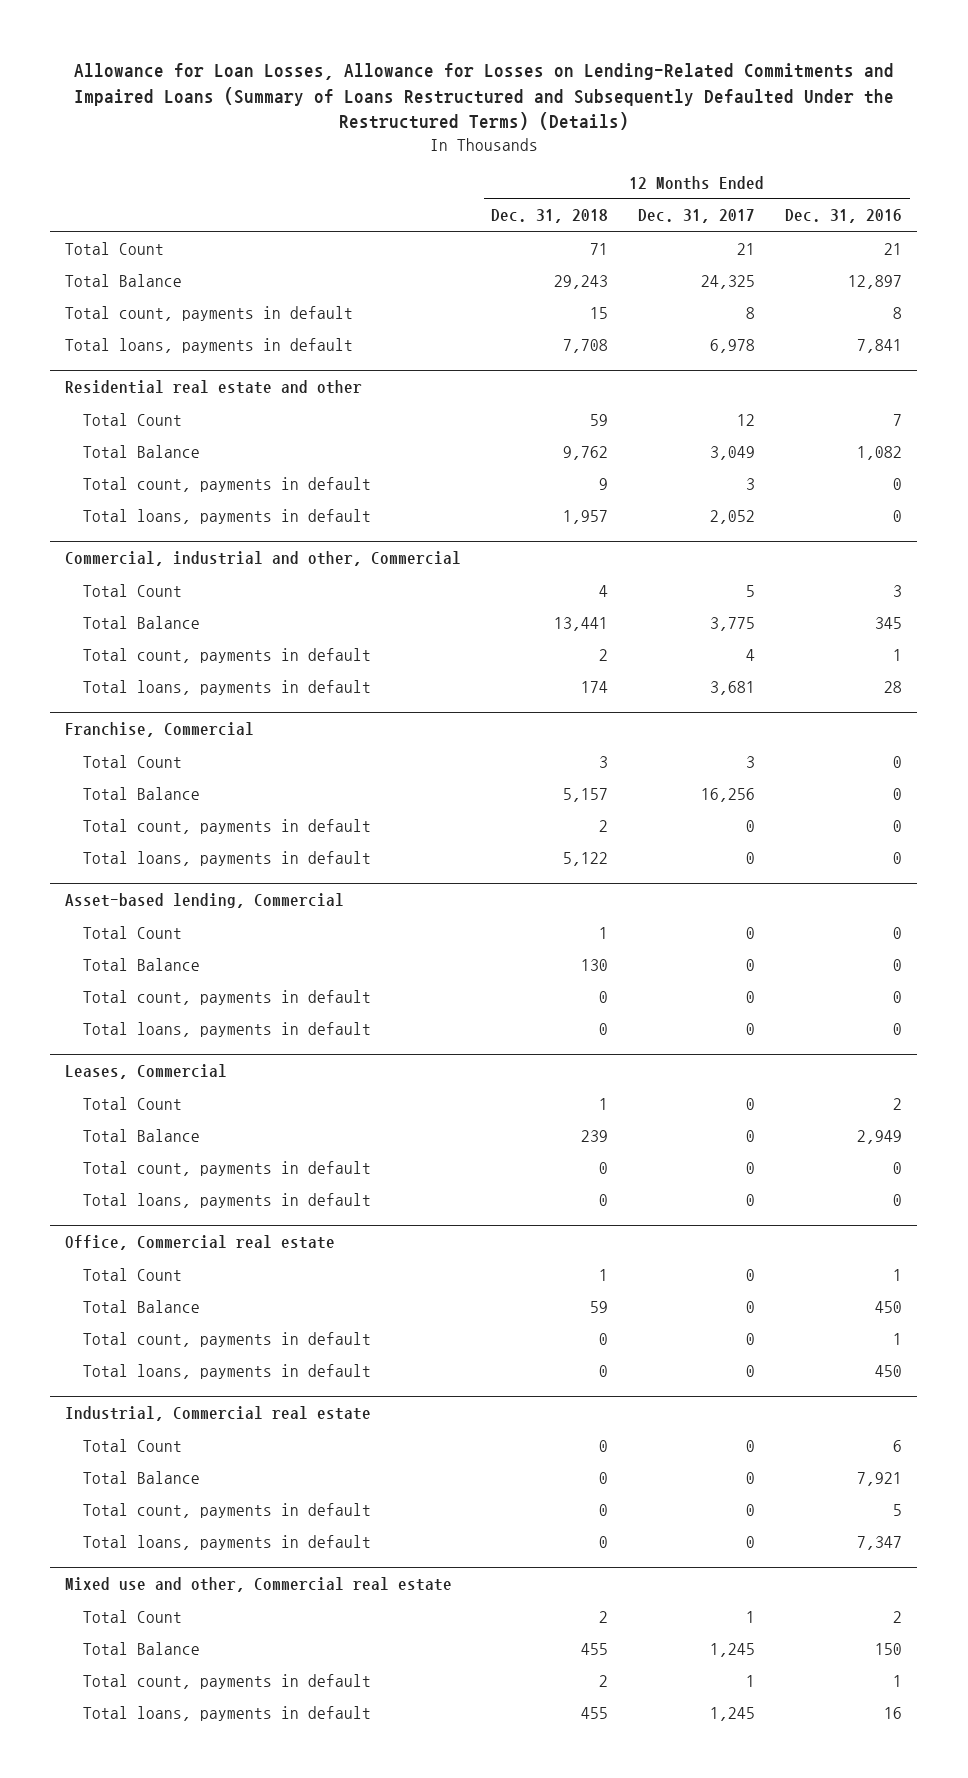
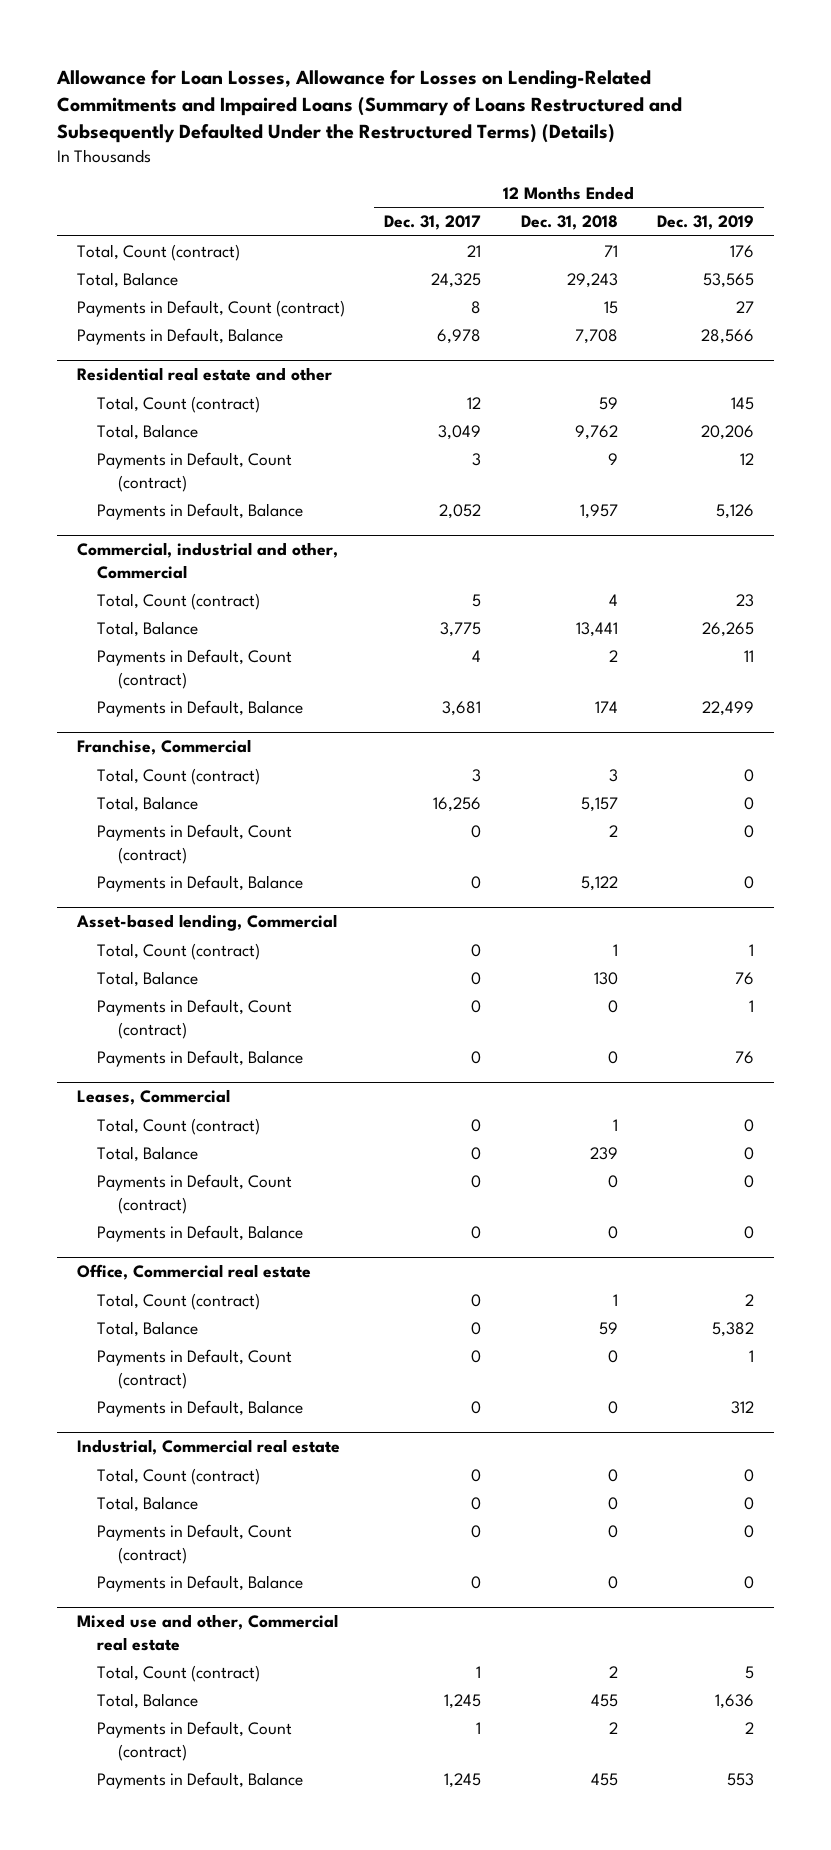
- | 12 Months Ended Dec. 31, 2018 | 12 Months Ended Dec. 31, 2017 | 12 Months Ended Dec. 31, 2016
+ | 12 Months Ended Dec. 31, 2017 | 12 Months Ended Dec. 31, 2018 | 12 Months Ended Dec. 31, 2019
- Total Count | 71 | 21 | 21
- Total Balance | 29,243 | 24,325 | 12,897
- Total count, payments in default | 15 | 8 | 8
- Total loans, payments in default | 7,708 | 6,978 | 7,841
+ Total, Count (contract) | 21 | 71 | 176
+ Total, Balance | 24,325 | 29,243 | 53,565
+ Payments in Default, Count (contract) | 8 | 15 | 27
+ Payments in Default, Balance | 6,978 | 7,708 | 28,566
@ Residential real estate and other
- Total Count | 59 | 12 | 7
- Total Balance | 9,762 | 3,049 | 1,082
- Total count, payments in default | 9 | 3 | 0
- Total loans, payments in default | 1,957 | 2,052 | 0
+ Total, Count (contract) | 12 | 59 | 145
+ Total, Balance | 3,049 | 9,762 | 20,206
+ Payments in Default, Count (contract) | 3 | 9 | 12
+ Payments in Default, Balance | 2,052 | 1,957 | 5,126
@ Commercial, industrial and other, Commercial
- Total Count | 4 | 5 | 3
- Total Balance | 13,441 | 3,775 | 345
- Total count, payments in default | 2 | 4 | 1
- Total loans, payments in default | 174 | 3,681 | 28
+ Total, Count (contract) | 5 | 4 | 23
+ Total, Balance | 3,775 | 13,441 | 26,265
+ Payments in Default, Count (contract) | 4 | 2 | 11
+ Payments in Default, Balance | 3,681 | 174 | 22,499
@ Franchise, Commercial
- Total Count | 3 | 3 | 0
- Total Balance | 5,157 | 16,256 | 0
- Total count, payments in default | 2 | 0 | 0
- Total loans, payments in default | 5,122 | 0 | 0
+ Total, Count (contract) | 3 | 3 | 0
+ Total, Balance | 16,256 | 5,157 | 0
+ Payments in Default, Count (contract) | 0 | 2 | 0
+ Payments in Default, Balance | 0 | 5,122 | 0
@ Asset-based lending, Commercial
- Total Count | 1 | 0 | 0
- Total Balance | 130 | 0 | 0
- Total count, payments in default | 0 | 0 | 0
- Total loans, payments in default | 0 | 0 | 0
+ Total, Count (contract) | 0 | 1 | 1
+ Total, Balance | 0 | 130 | 76
+ Payments in Default, Count (contract) | 0 | 0 | 1
+ Payments in Default, Balance | 0 | 0 | 76
@ Leases, Commercial
- Total Count | 1 | 0 | 2
- Total Balance | 239 | 0 | 2,949
- Total count, payments in default | 0 | 0 | 0
- Total loans, payments in default | 0 | 0 | 0
+ Total, Count (contract) | 0 | 1 | 0
+ Total, Balance | 0 | 239 | 0
+ Payments in Default, Count (contract) | 0 | 0 | 0
+ Payments in Default, Balance | 0 | 0 | 0
@ Office, Commercial real estate
- Total Count | 1 | 0 | 1
- Total Balance | 59 | 0 | 450
- Total count, payments in default | 0 | 0 | 1
- Total loans, payments in default | 0 | 0 | 450
+ Total, Count (contract) | 0 | 1 | 2
+ Total, Balance | 0 | 59 | 5,382
+ Payments in Default, Count (contract) | 0 | 0 | 1
+ Payments in Default, Balance | 0 | 0 | 312
@ Industrial, Commercial real estate
- Total Count | 0 | 0 | 6
- Total Balance | 0 | 0 | 7,921
- Total count, payments in default | 0 | 0 | 5
- Total loans, payments in default | 0 | 0 | 7,347
+ Total, Count (contract) | 0 | 0 | 0
+ Total, Balance | 0 | 0 | 0
+ Payments in Default, Count (contract) | 0 | 0 | 0
+ Payments in Default, Balance | 0 | 0 | 0
@ Mixed use and other, Commercial real estate
- Total Count | 2 | 1 | 2
- Total Balance | 455 | 1,245 | 150
- Total count, payments in default | 2 | 1 | 1
- Total loans, payments in default | 455 | 1,245 | 16
+ Total, Count (contract) | 1 | 2 | 5
+ Total, Balance | 1,245 | 455 | 1,636
+ Payments in Default, Count (contract) | 1 | 2 | 2
+ Payments in Default, Balance | 1,245 | 455 | 553

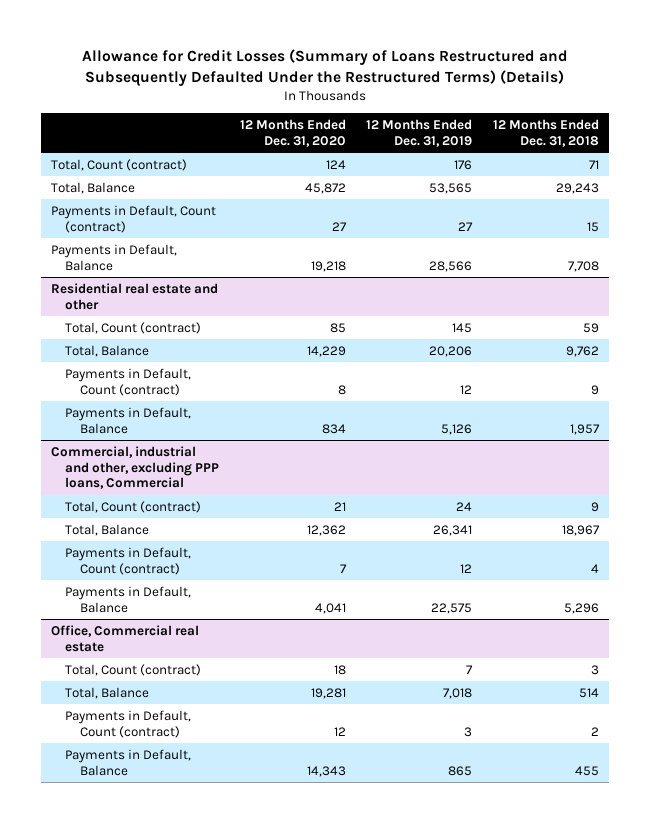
- Allowance for Loan Losses, Allowance for Losses on Lending-Related Commitments and Impaired Loans (Summary of Loans Restructured and Subsequently Defaulted Under the Restructured Terms) (Details)
+ Allowance for Credit Losses (Summary of Loans Restructured and Subsequently Defaulted Under the Restructured Terms) (Details)
- | 12 Months Ended Dec. 31, 2017 | 12 Months Ended Dec. 31, 2018 | 12 Months Ended Dec. 31, 2019
+ | 12 Months Ended Dec. 31, 2020 | 12 Months Ended Dec. 31, 2019 | 12 Months Ended Dec. 31, 2018
- Commercial, industrial and other, Commercial
- Total, Count (contract) | 5 | 4 | 23
- Total, Balance | 3,775 | 13,441 | 26,265
- Payments in Default, Count (contract) | 4 | 2 | 11
- Payments in Default, Balance | 3,681 | 174 | 22,499
- Franchise, Commercial
- Total, Count (contract) | 3 | 3 | 0
- Total, Balance | 16,256 | 5,157 | 0
- Payments in Default, Count (contract) | 0 | 2 | 0
- Payments in Default, Balance | 0 | 5,122 | 0
- Asset-based lending, Commercial
- Total, Count (contract) | 0 | 1 | 1
- Total, Balance | 0 | 130 | 76
- Payments in Default, Count (contract) | 0 | 0 | 1
- Payments in Default, Balance | 0 | 0 | 76
- Leases, Commercial
- Total, Count (contract) | 0 | 1 | 0
- Total, Balance | 0 | 239 | 0
- Payments in Default, Count (contract) | 0 | 0 | 0
- Payments in Default, Balance | 0 | 0 | 0
+ Commercial, industrial and other, excluding PPP loans, Commercial
+ Total, Count (contract) | 21 | 24 | 9
+ Total, Balance | 12,362 | 26,341 | 18,967
+ Payments in Default, Count (contract) | 7 | 12 | 4
+ Payments in Default, Balance | 4,041 | 22,575 | 5,296
@ Office, Commercial real estate
- Total, Count (contract) | 0 | 1 | 2
- Total, Balance | 0 | 59 | 5,382
- Payments in Default, Count (contract) | 0 | 0 | 1
- Payments in Default, Balance | 0 | 0 | 312
- Industrial, Commercial real estate
- Total, Count (contract) | 0 | 0 | 0
- Total, Balance | 0 | 0 | 0
- Payments in Default, Count (contract) | 0 | 0 | 0
- Payments in Default, Balance | 0 | 0 | 0
- Mixed use and other, Commercial real estate
- Total, Count (contract) | 1 | 2 | 5
- Total, Balance | 1,245 | 455 | 1,636
- Payments in Default, Count (contract) | 1 | 2 | 2
- Payments in Default, Balance | 1,245 | 455 | 553
@ Office, Commercial real estate
+ Total, Count (contract) | 18 | 7 | 3
+ Total, Balance | 19,281 | 7,018 | 514
+ Payments in Default, Count (contract) | 12 | 3 | 2
+ Payments in Default, Balance | 14,343 | 865 | 455

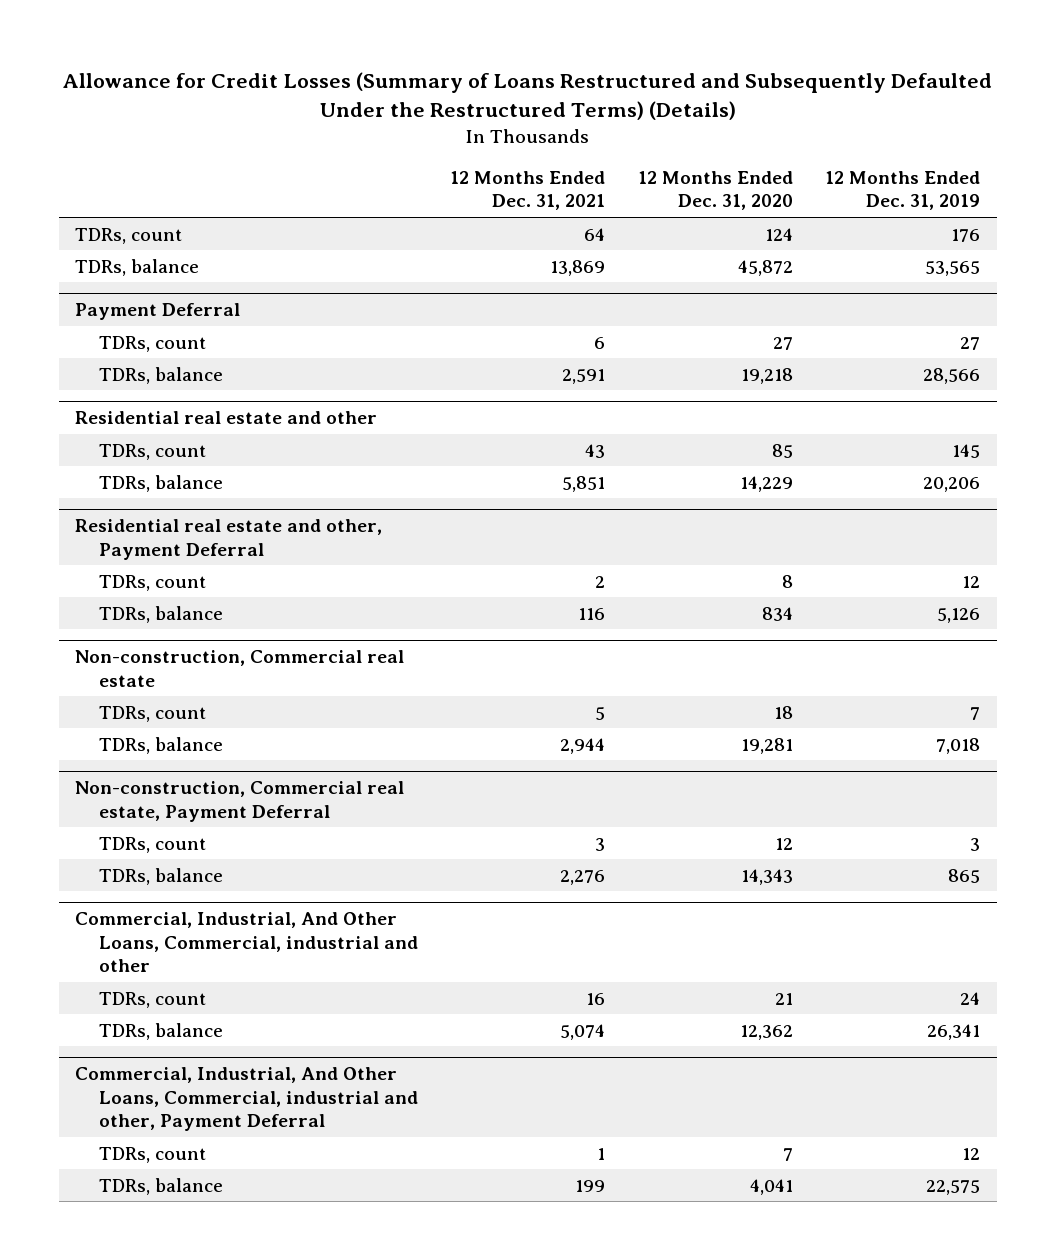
- | 12 Months Ended Dec. 31, 2020 | 12 Months Ended Dec. 31, 2019 | 12 Months Ended Dec. 31, 2018
+ | 12 Months Ended Dec. 31, 2021 | 12 Months Ended Dec. 31, 2020 | 12 Months Ended Dec. 31, 2019
- Total, Count (contract) | 124 | 176 | 71
- Total, Balance | 45,872 | 53,565 | 29,243
- Payments in Default, Count (contract) | 27 | 27 | 15
- Payments in Default, Balance | 19,218 | 28,566 | 7,708
+ TDRs, count | 64 | 124 | 176
+ TDRs, balance | 13,869 | 45,872 | 53,565
+ Payment Deferral
+ TDRs, count | 6 | 27 | 27
+ TDRs, balance | 2,591 | 19,218 | 28,566
@ Residential real estate and other
- Total, Count (contract) | 85 | 145 | 59
- Total, Balance | 14,229 | 20,206 | 9,762
- Payments in Default, Count (contract) | 8 | 12 | 9
- Payments in Default, Balance | 834 | 5,126 | 1,957
- Commercial, industrial and other, excluding PPP loans, Commercial
- Total, Count (contract) | 21 | 24 | 9
- Total, Balance | 12,362 | 26,341 | 18,967
- Payments in Default, Count (contract) | 7 | 12 | 4
- Payments in Default, Balance | 4,041 | 22,575 | 5,296
- Office, Commercial real estate
- Total, Count (contract) | 18 | 7 | 3
- Total, Balance | 19,281 | 7,018 | 514
- Payments in Default, Count (contract) | 12 | 3 | 2
- Payments in Default, Balance | 14,343 | 865 | 455
@ Residential real estate and other
+ TDRs, count | 43 | 85 | 145
+ TDRs, balance | 5,851 | 14,229 | 20,206
+ Residential real estate and other, Payment Deferral
+ TDRs, count | 2 | 8 | 12
+ TDRs, balance | 116 | 834 | 5,126
+ Non-construction, Commercial real estate
+ TDRs, count | 5 | 18 | 7
+ TDRs, balance | 2,944 | 19,281 | 7,018
+ Non-construction, Commercial real estate, Payment Deferral
+ TDRs, count | 3 | 12 | 3
+ TDRs, balance | 2,276 | 14,343 | 865
+ Commercial, Industrial, And Other Loans, Commercial, industrial and other
+ TDRs, count | 16 | 21 | 24
+ TDRs, balance | 5,074 | 12,362 | 26,341
+ Commercial, Industrial, And Other Loans, Commercial, industrial and other, Payment Deferral
+ TDRs, count | 1 | 7 | 12
+ TDRs, balance | 199 | 4,041 | 22,575

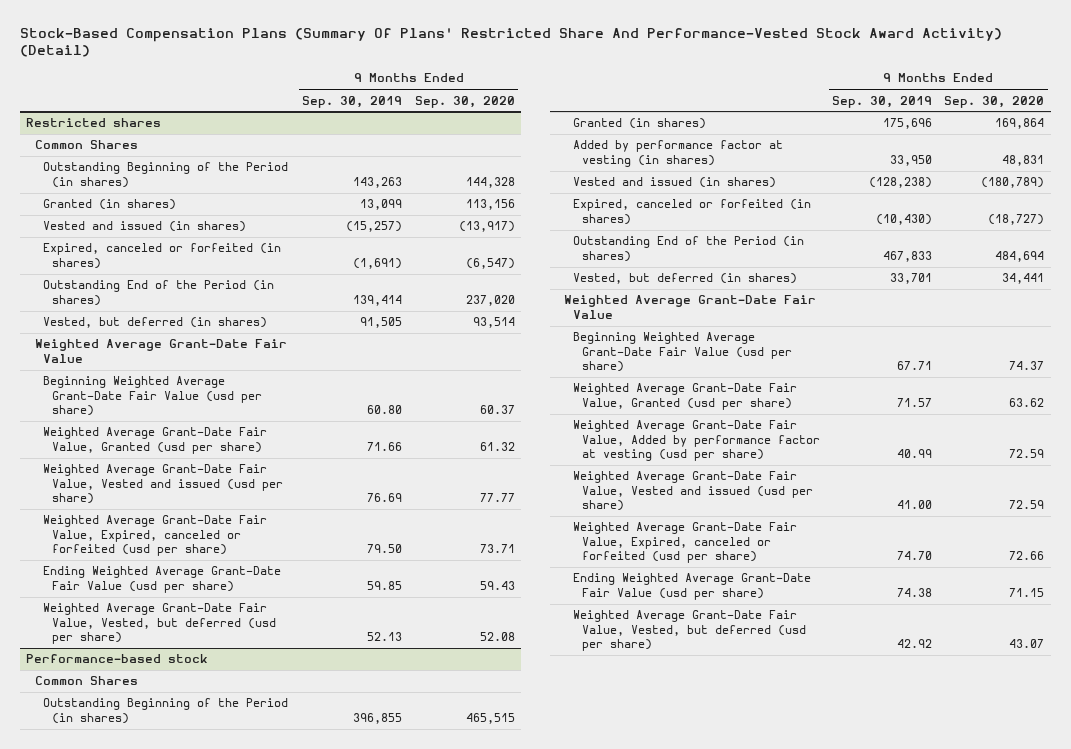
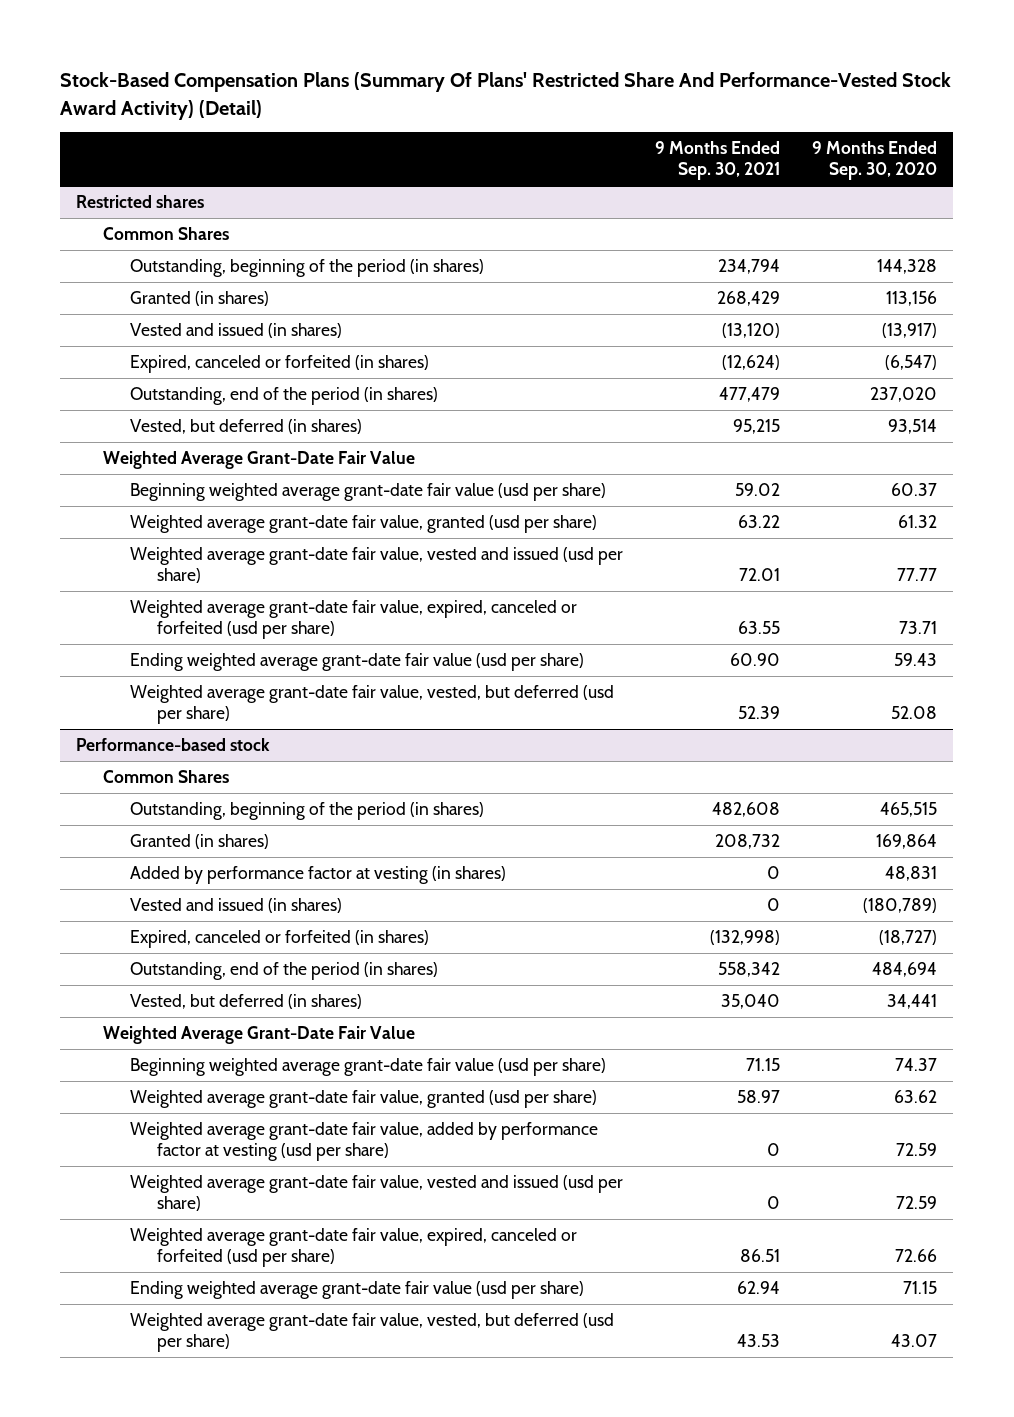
- | 9 Months Ended Sep. 30, 2019 | 9 Months Ended Sep. 30, 2020
+ | 9 Months Ended Sep. 30, 2021 | 9 Months Ended Sep. 30, 2020
@ Restricted shares
- Outstanding Beginning of the Period (in shares) | 143,263 | 144,328
+ Outstanding, beginning of the period (in shares) | 234,794 | 144,328
- Outstanding End of the Period (in shares) | 139,414 | 237,020
+ Outstanding, end of the period (in shares) | 477,479 | 237,020
- Beginning Weighted Average Grant-Date Fair Value (usd per share) | 60.80 | 60.37
- Weighted Average Grant-Date Fair Value, Granted (usd per share) | 71.66 | 61.32
- Weighted Average Grant-Date Fair Value, Vested and issued (usd per share) | 76.69 | 77.77
- Weighted Average Grant-Date Fair Value, Expired, canceled or forfeited (usd per share) | 79.50 | 73.71
- Ending Weighted Average Grant-Date Fair Value (usd per share) | 59.85 | 59.43
- Weighted Average Grant-Date Fair Value, Vested, but deferred (usd per share) | 52.13 | 52.08
+ Beginning weighted average grant-date fair value (usd per share) | 59.02 | 60.37
+ Weighted average grant-date fair value, granted (usd per share) | 63.22 | 61.32
+ Weighted average grant-date fair value, vested and issued (usd per share) | 72.01 | 77.77
+ Weighted average grant-date fair value, expired, canceled or forfeited (usd per share) | 63.55 | 73.71
+ Ending weighted average grant-date fair value (usd per share) | 60.90 | 59.43
+ Weighted average grant-date fair value, vested, but deferred (usd per share) | 52.39 | 52.08
@ Performance-based stock
- Outstanding Beginning of the Period (in shares) | 396,855 | 465,515
+ Outstanding, beginning of the period (in shares) | 482,608 | 465,515
- Outstanding End of the Period (in shares) | 467,833 | 484,694
+ Outstanding, end of the period (in shares) | 558,342 | 484,694
- Beginning Weighted Average Grant-Date Fair Value (usd per share) | 67.71 | 74.37
- Weighted Average Grant-Date Fair Value, Granted (usd per share) | 71.57 | 63.62
- Weighted Average Grant-Date Fair Value, Added by performance factor at vesting (usd per share) | 40.99 | 72.59
- Weighted Average Grant-Date Fair Value, Vested and issued (usd per share) | 41.00 | 72.59
- Weighted Average Grant-Date Fair Value, Expired, canceled or forfeited (usd per share) | 74.70 | 72.66
- Ending Weighted Average Grant-Date Fair Value (usd per share) | 74.38 | 71.15
- Weighted Average Grant-Date Fair Value, Vested, but deferred (usd per share) | 42.92 | 43.07
+ Beginning weighted average grant-date fair value (usd per share) | 71.15 | 74.37
+ Weighted average grant-date fair value, granted (usd per share) | 58.97 | 63.62
+ Weighted average grant-date fair value, added by performance factor at vesting (usd per share) | 0 | 72.59
+ Weighted average grant-date fair value, vested and issued (usd per share) | 0 | 72.59
+ Weighted average grant-date fair value, expired, canceled or forfeited (usd per share) | 86.51 | 72.66
+ Ending weighted average grant-date fair value (usd per share) | 62.94 | 71.15
+ Weighted average grant-date fair value, vested, but deferred (usd per share) | 43.53 | 43.07

